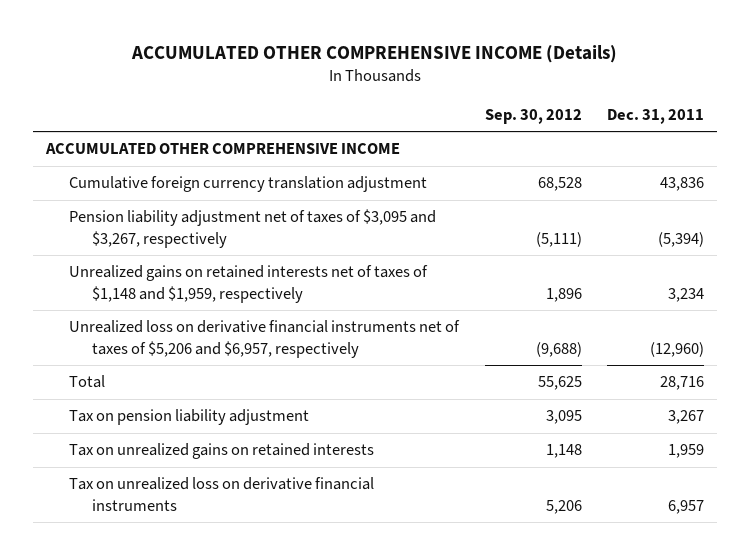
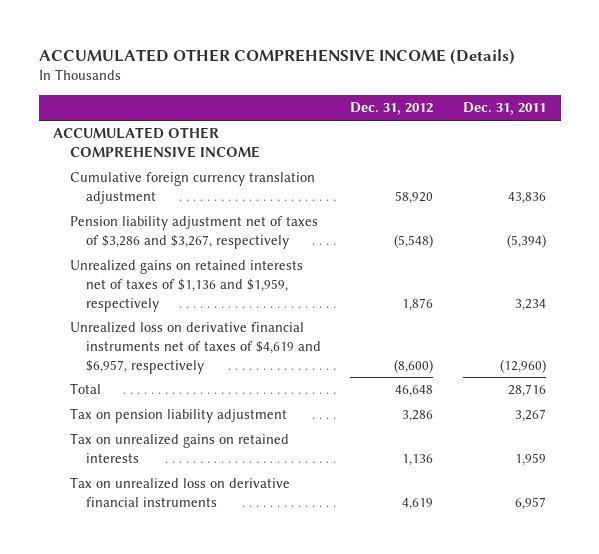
- | Sep. 30, 2012 | Dec. 31, 2011
+ | Dec. 31, 2012 | Dec. 31, 2011
- Pension liability adjustment net of taxes of $3,095 and $3,267, respectively | (5,111) | (5,394)
- Unrealized gains on retained interests net of taxes of $1,148 and $1,959, respectively | 1,896 | 3,234
- Unrealized loss on derivative financial instruments net of taxes of $5,206 and $6,957, respectively | (9,688) | (12,960)
+ Pension liability adjustment net of taxes of $3,286 and $3,267, respectively | (5,548) | (5,394)
+ Unrealized gains on retained interests net of taxes of $1,136 and $1,959, respectively | 1,876 | 3,234
+ Unrealized loss on derivative financial instruments net of taxes of $4,619 and $6,957, respectively | (8,600) | (12,960)

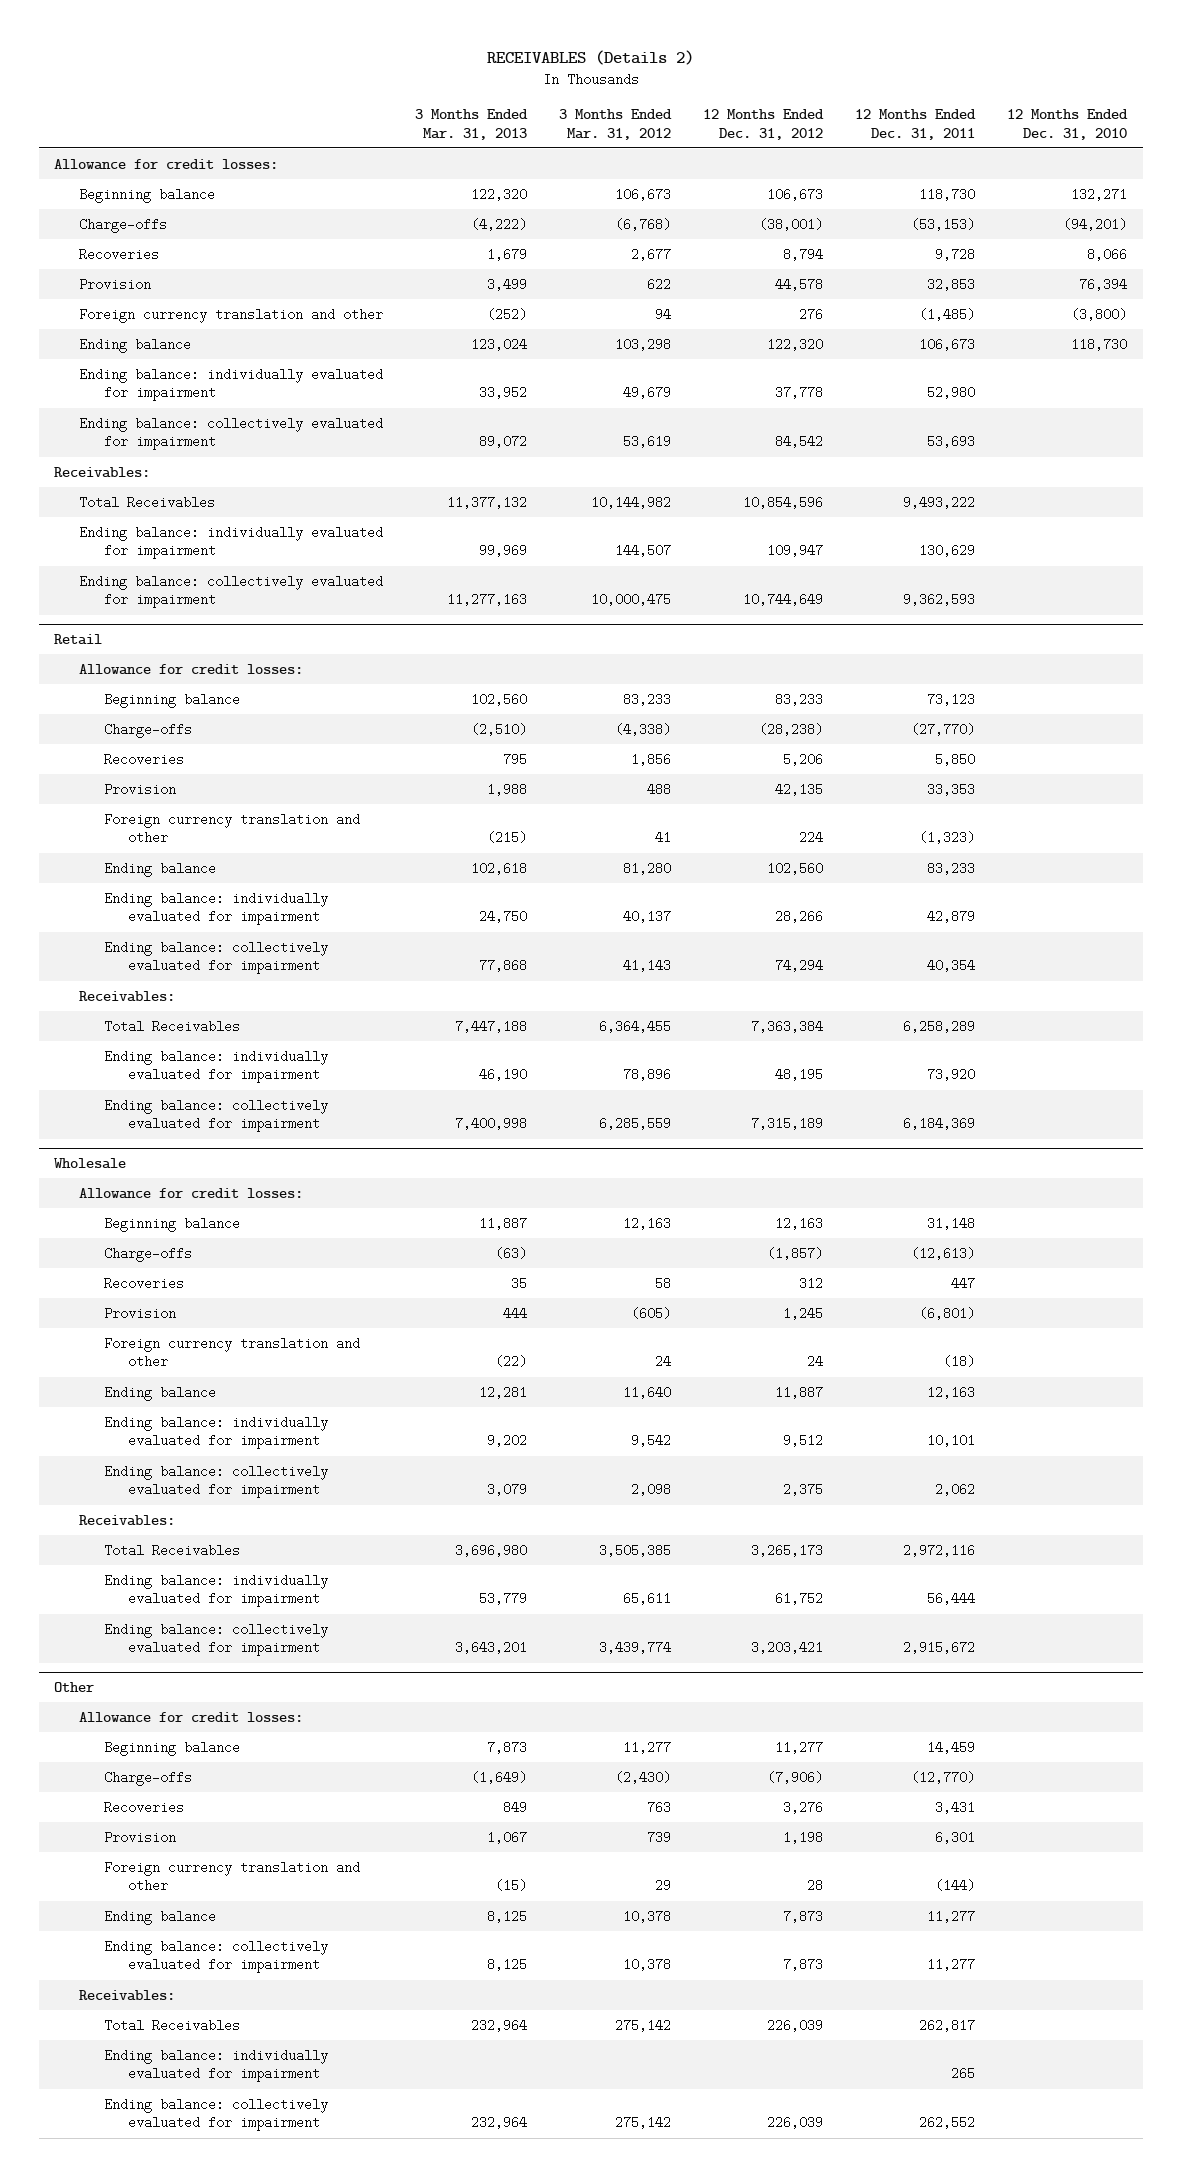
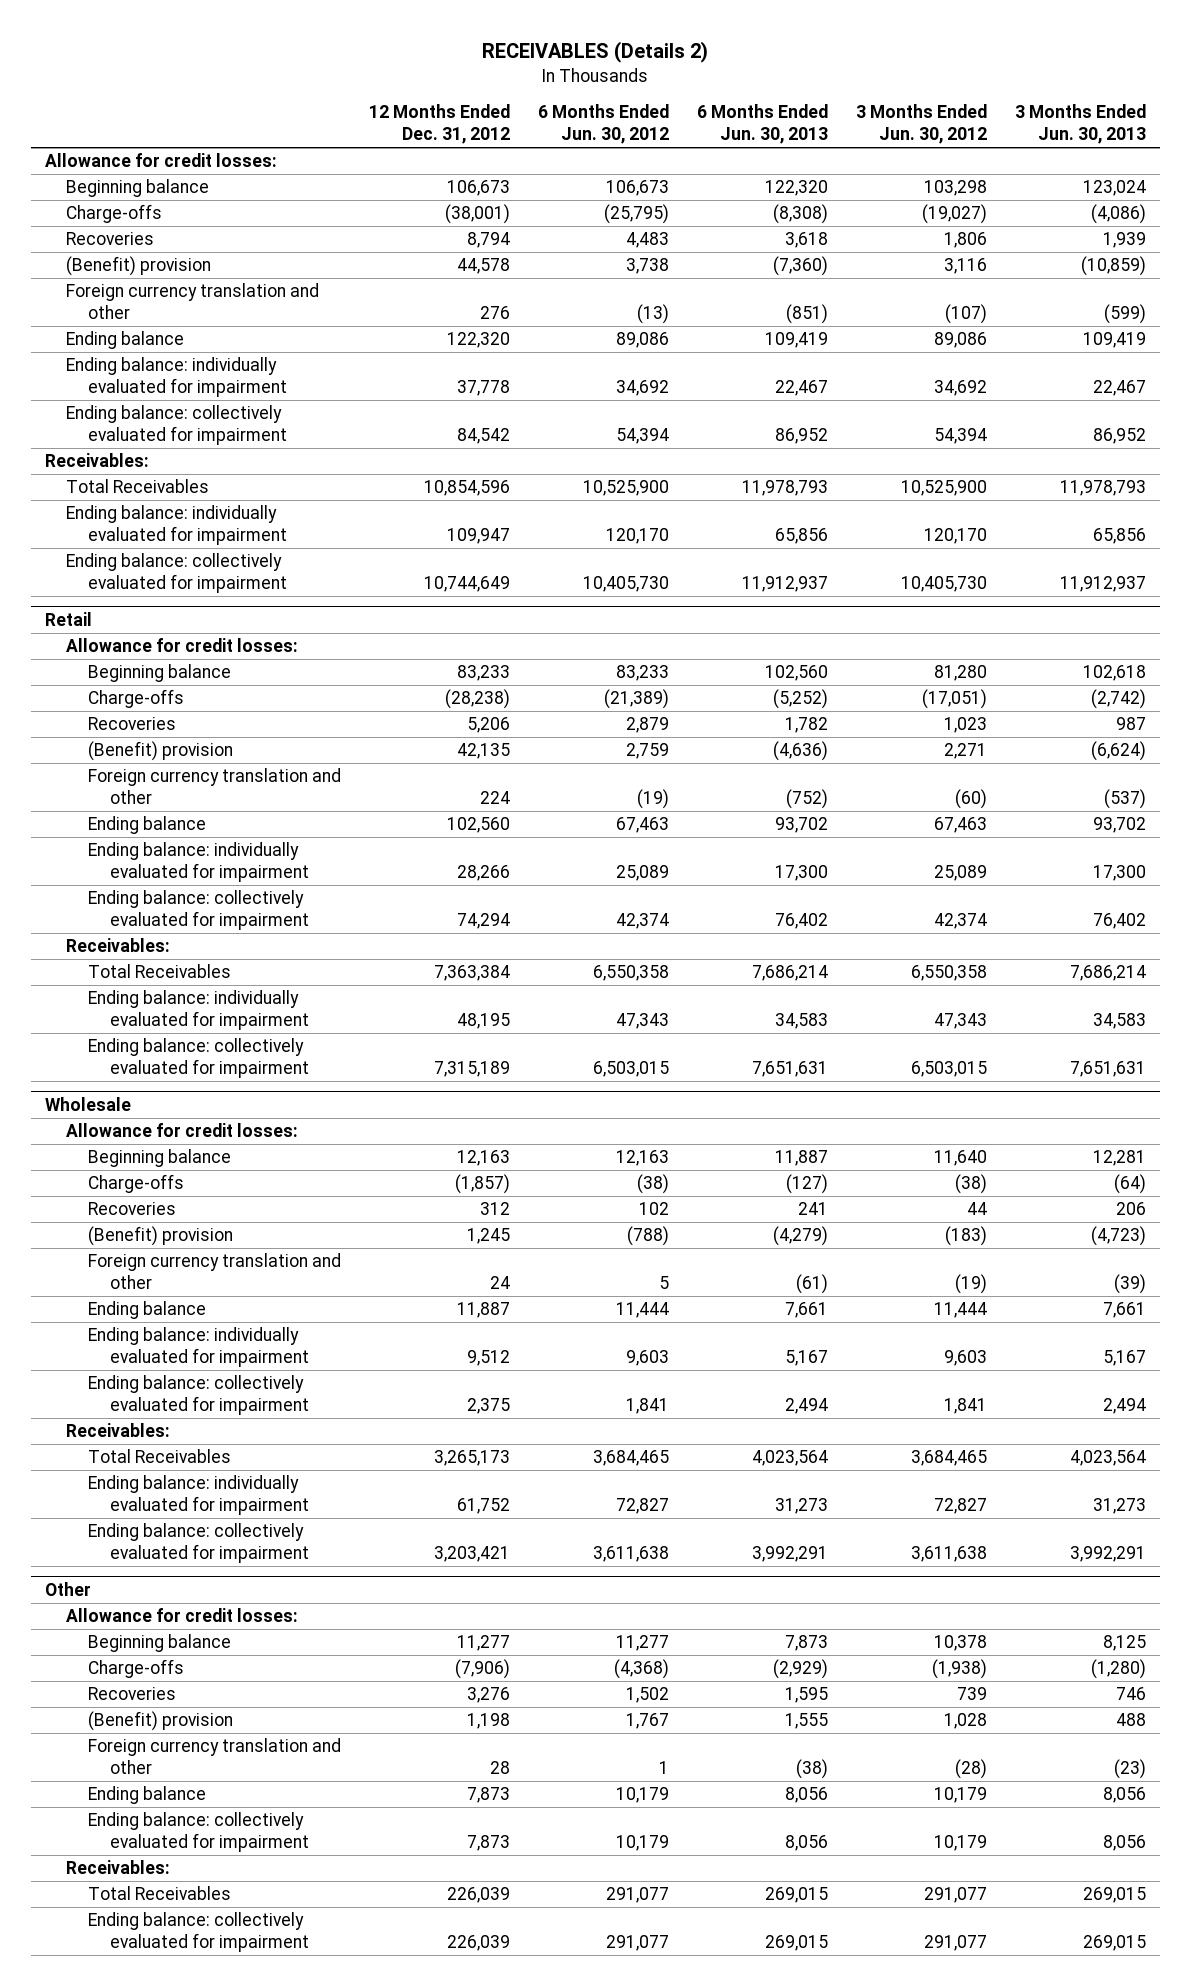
- | 3 Months Ended Mar. 31, 2013 | 3 Months Ended Mar. 31, 2012 | 12 Months Ended Dec. 31, 2012 | 12 Months Ended Dec. 31, 2011 | 12 Months Ended Dec. 31, 2010
+ | 12 Months Ended Dec. 31, 2012 | 6 Months Ended Jun. 30, 2012 | 6 Months Ended Jun. 30, 2013 | 3 Months Ended Jun. 30, 2012 | 3 Months Ended Jun. 30, 2013
- Provision | 3,499 | 622 | 44,578 | 32,853 | 76,394
+ (Benefit) provision | 44,578 | 3,738 | (7,360) | 3,116 | (10,859)
@ Retail
- Provision | 1,988 | 488 | 42,135 | 33,353 |
+ (Benefit) provision | 42,135 | 2,759 | (4,636) | 2,271 | (6,624)
@ Wholesale
- Provision | 444 | (605) | 1,245 | (6,801) |
+ (Benefit) provision | 1,245 | (788) | (4,279) | (183) | (4,723)
@ Other
- Provision | 1,067 | 739 | 1,198 | 6,301 |
+ (Benefit) provision | 1,198 | 1,767 | 1,555 | 1,028 | 488
- Ending balance: individually evaluated for impairment | | | | 265 |

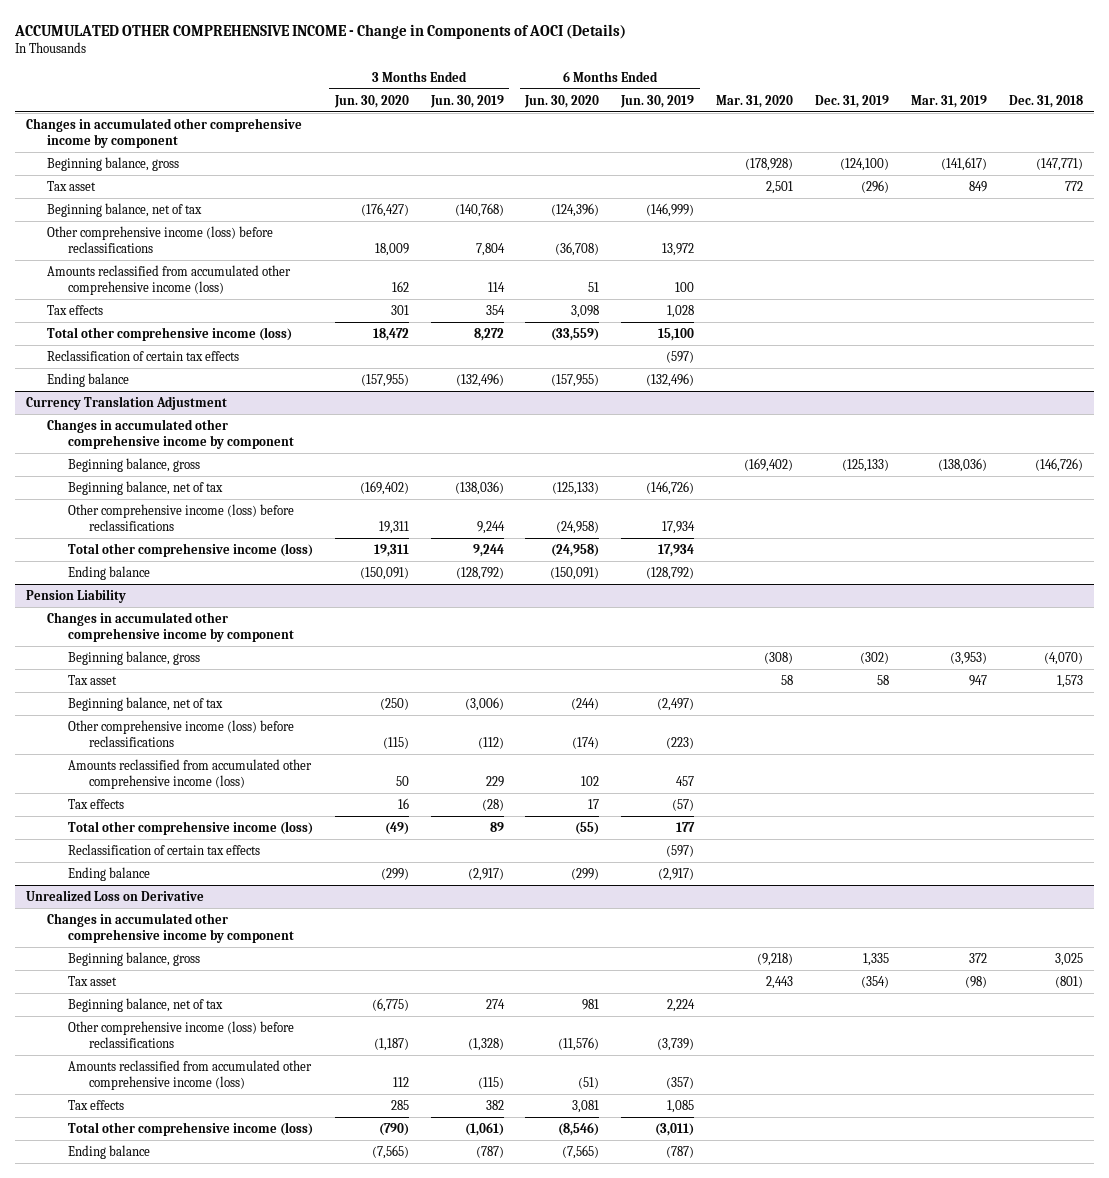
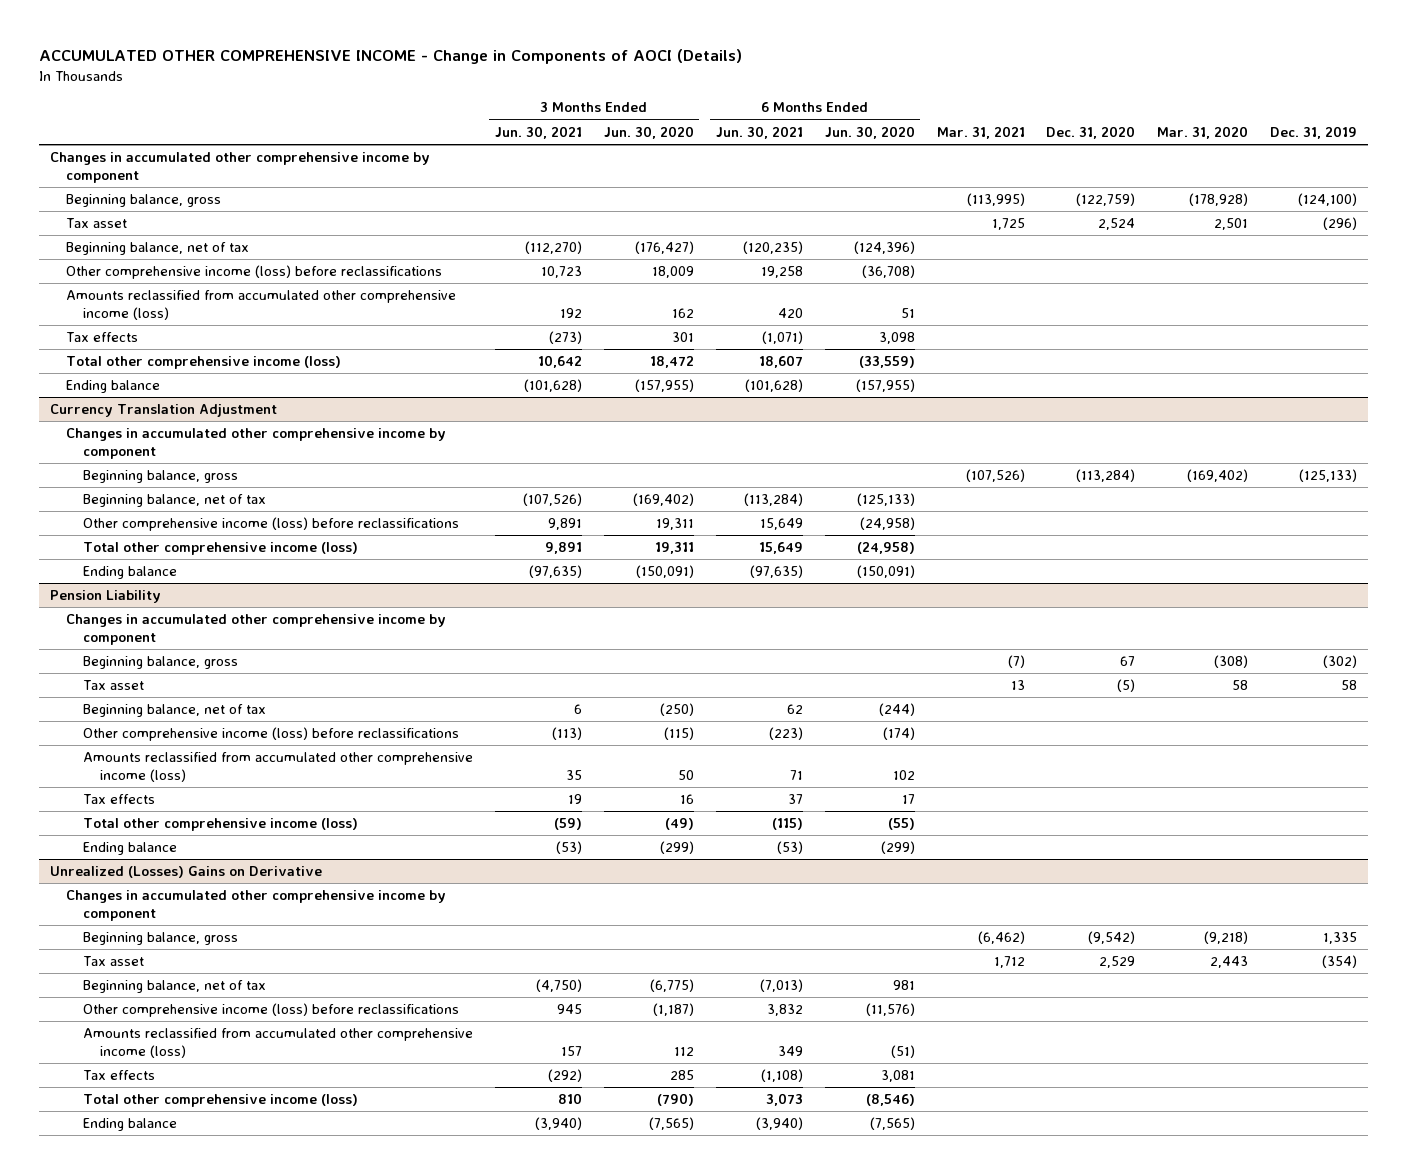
- | 3 Months Ended Jun. 30, 2020 | 3 Months Ended Jun. 30, 2019 | 6 Months Ended Jun. 30, 2020 | 6 Months Ended Jun. 30, 2019 | Mar. 31, 2020 | Dec. 31, 2019 | Mar. 31, 2019 | Dec. 31, 2018
+ | 3 Months Ended Jun. 30, 2021 | 3 Months Ended Jun. 30, 2020 | 6 Months Ended Jun. 30, 2021 | 6 Months Ended Jun. 30, 2020 | Mar. 31, 2021 | Dec. 31, 2020 | Mar. 31, 2020 | Dec. 31, 2019
- Reclassification of certain tax effects | | | | (597) | | | |
@ Pension Liability
- Reclassification of certain tax effects | | | | (597) | | | |
- Unrealized Loss on Derivative
+ Unrealized (Losses) Gains on Derivative

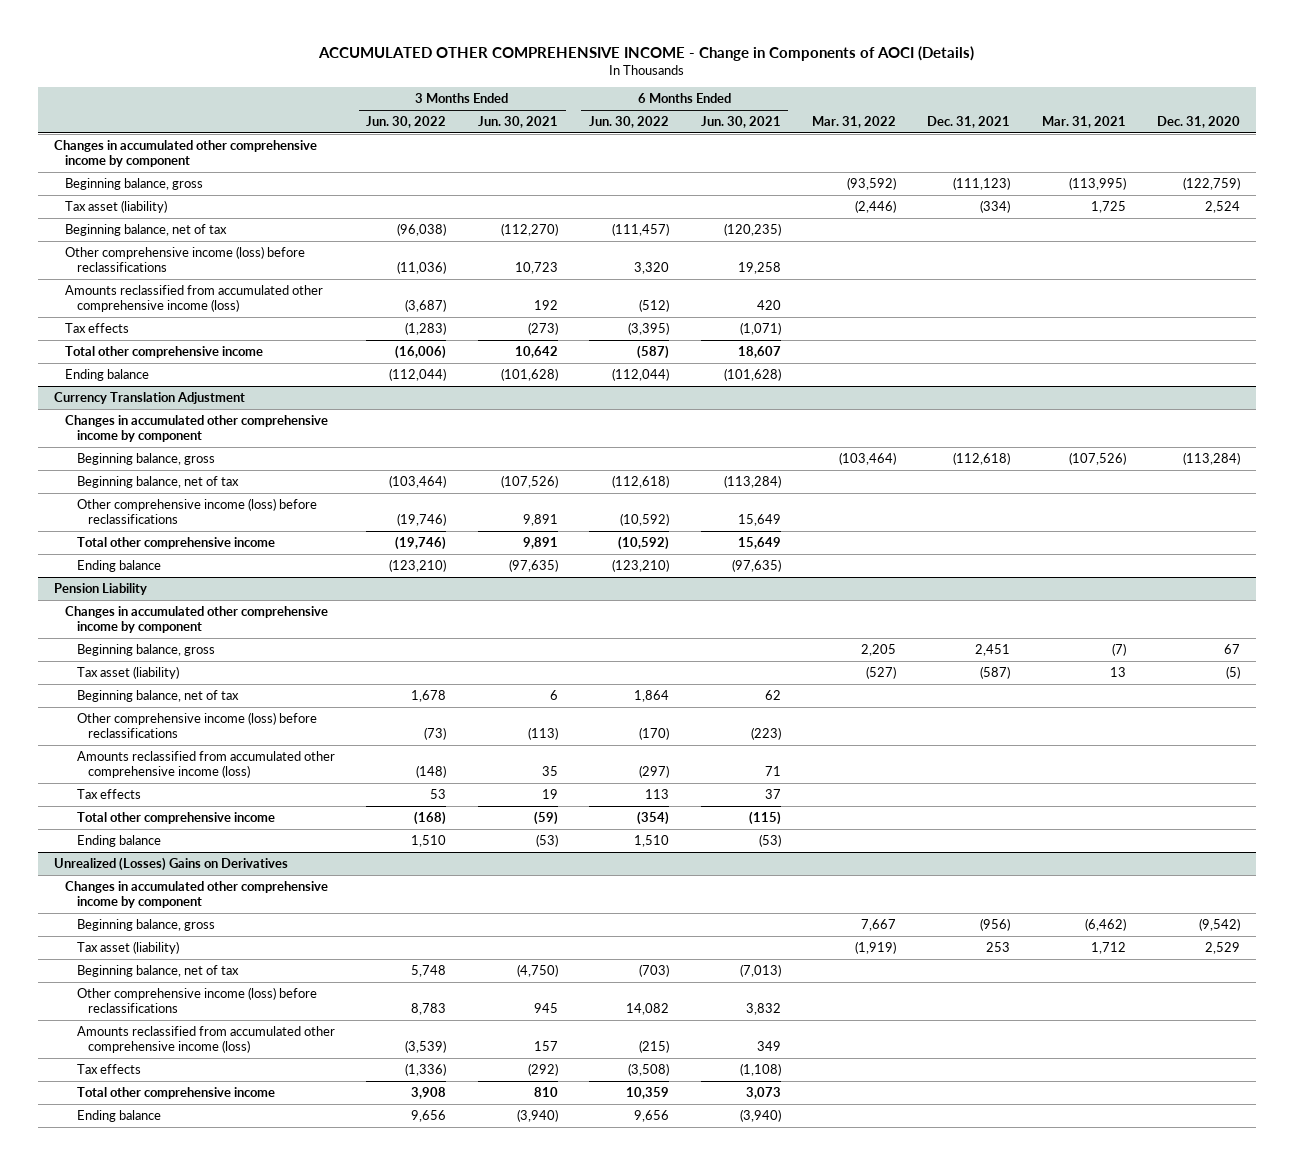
- | 3 Months Ended Jun. 30, 2021 | 3 Months Ended Jun. 30, 2020 | 6 Months Ended Jun. 30, 2021 | 6 Months Ended Jun. 30, 2020 | Mar. 31, 2021 | Dec. 31, 2020 | Mar. 31, 2020 | Dec. 31, 2019
+ | 3 Months Ended Jun. 30, 2022 | 3 Months Ended Jun. 30, 2021 | 6 Months Ended Jun. 30, 2022 | 6 Months Ended Jun. 30, 2021 | Mar. 31, 2022 | Dec. 31, 2021 | Mar. 31, 2021 | Dec. 31, 2020
- Tax asset | | | | | 1,725 | 2,524 | 2,501 | (296)
+ Tax asset (liability) | | | | | (2,446) | (334) | 1,725 | 2,524
- Total other comprehensive income (loss) | 10,642 | 18,472 | 18,607 | (33,559) | | | |
+ Total other comprehensive income | (16,006) | 10,642 | (587) | 18,607 | | | |
@ Currency Translation Adjustment
- Total other comprehensive income (loss) | 9,891 | 19,311 | 15,649 | (24,958) | | | |
+ Total other comprehensive income | (19,746) | 9,891 | (10,592) | 15,649 | | | |
@ Pension Liability
- Tax asset | | | | | 13 | (5) | 58 | 58
+ Tax asset (liability) | | | | | (527) | (587) | 13 | (5)
- Total other comprehensive income (loss) | (59) | (49) | (115) | (55) | | | |
+ Total other comprehensive income | (168) | (59) | (354) | (115) | | | |
- Unrealized (Losses) Gains on Derivative
+ Unrealized (Losses) Gains on Derivatives
- Tax asset | | | | | 1,712 | 2,529 | 2,443 | (354)
+ Tax asset (liability) | | | | | (1,919) | 253 | 1,712 | 2,529
- Total other comprehensive income (loss) | 810 | (790) | 3,073 | (8,546) | | | |
+ Total other comprehensive income | 3,908 | 810 | 10,359 | 3,073 | | | |

